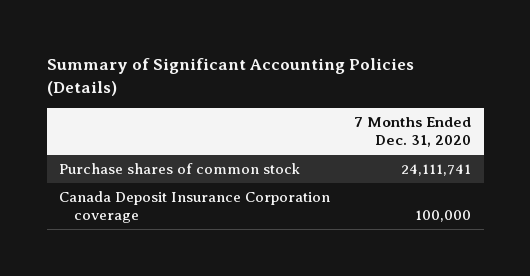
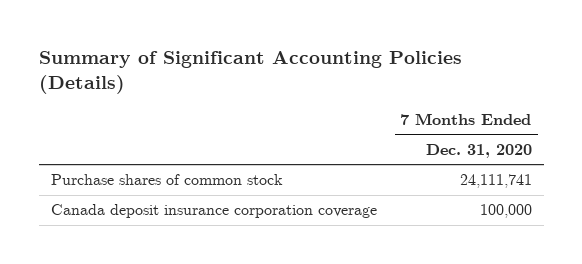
- Canada Deposit Insurance Corporation coverage | 100,000
+ Canada deposit insurance corporation coverage | 100,000

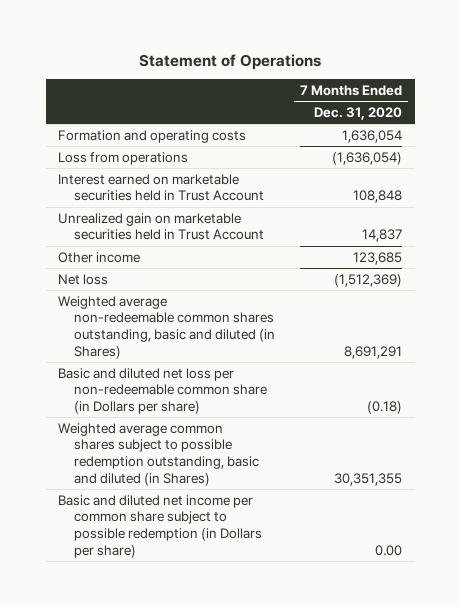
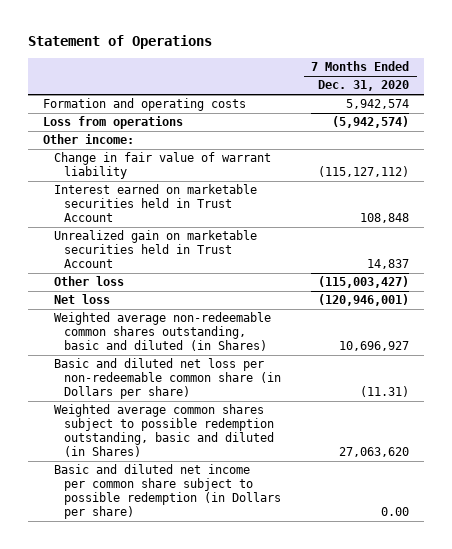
- Formation and operating costs | 1,636,054
- Loss from operations | (1,636,054)
+ Formation and operating costs | 5,942,574
+ Loss from operations | (5,942,574)
+ Other income:
+ Change in fair value of warrant liability | (115,127,112)
- Other income | 123,685
- Net loss | (1,512,369)
- Weighted average non-redeemable common shares outstanding, basic and diluted (in Shares) | 8,691,291
- Basic and diluted net loss per non-redeemable common share (in Dollars per share) | (0.18)
- Weighted average common shares subject to possible redemption outstanding, basic and diluted (in Shares) | 30,351,355
+ Other loss | (115,003,427)
+ Net loss | (120,946,001)
+ Weighted average non-redeemable common shares outstanding, basic and diluted (in Shares) | 10,696,927
+ Basic and diluted net loss per non-redeemable common share (in Dollars per share) | (11.31)
+ Weighted average common shares subject to possible redemption outstanding, basic and diluted (in Shares) | 27,063,620

